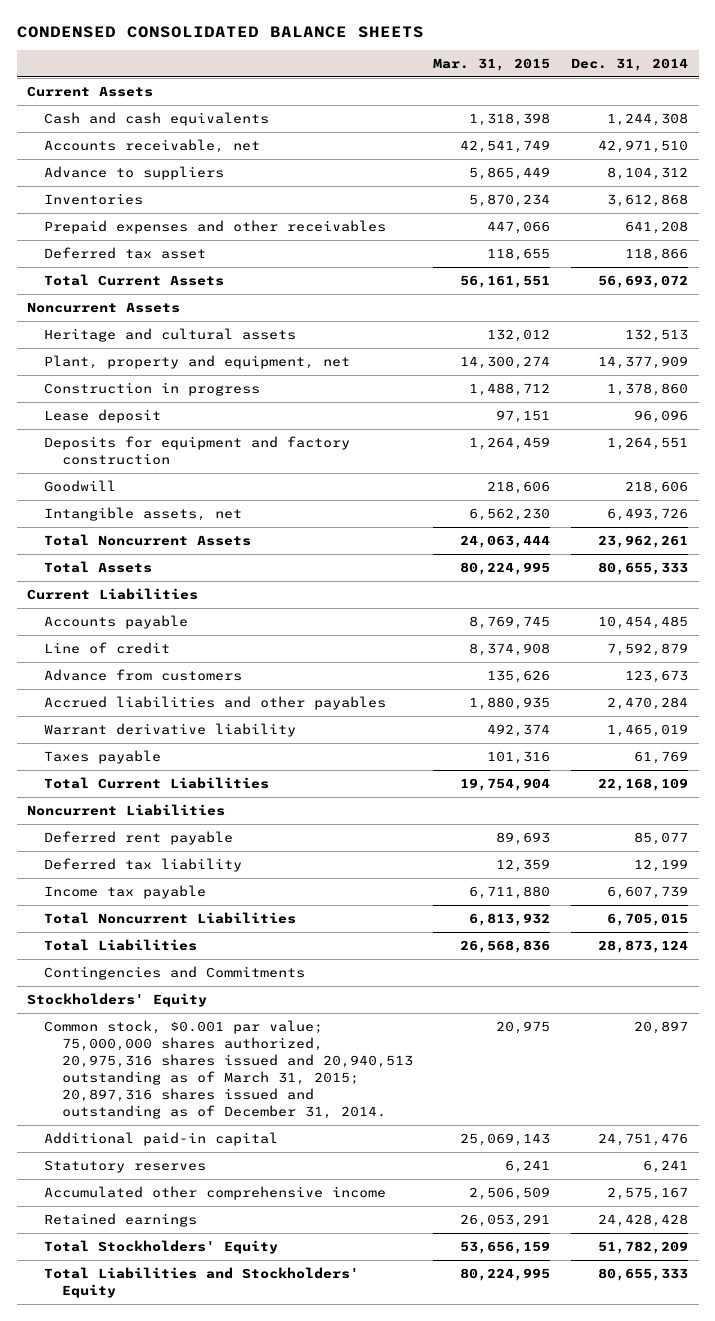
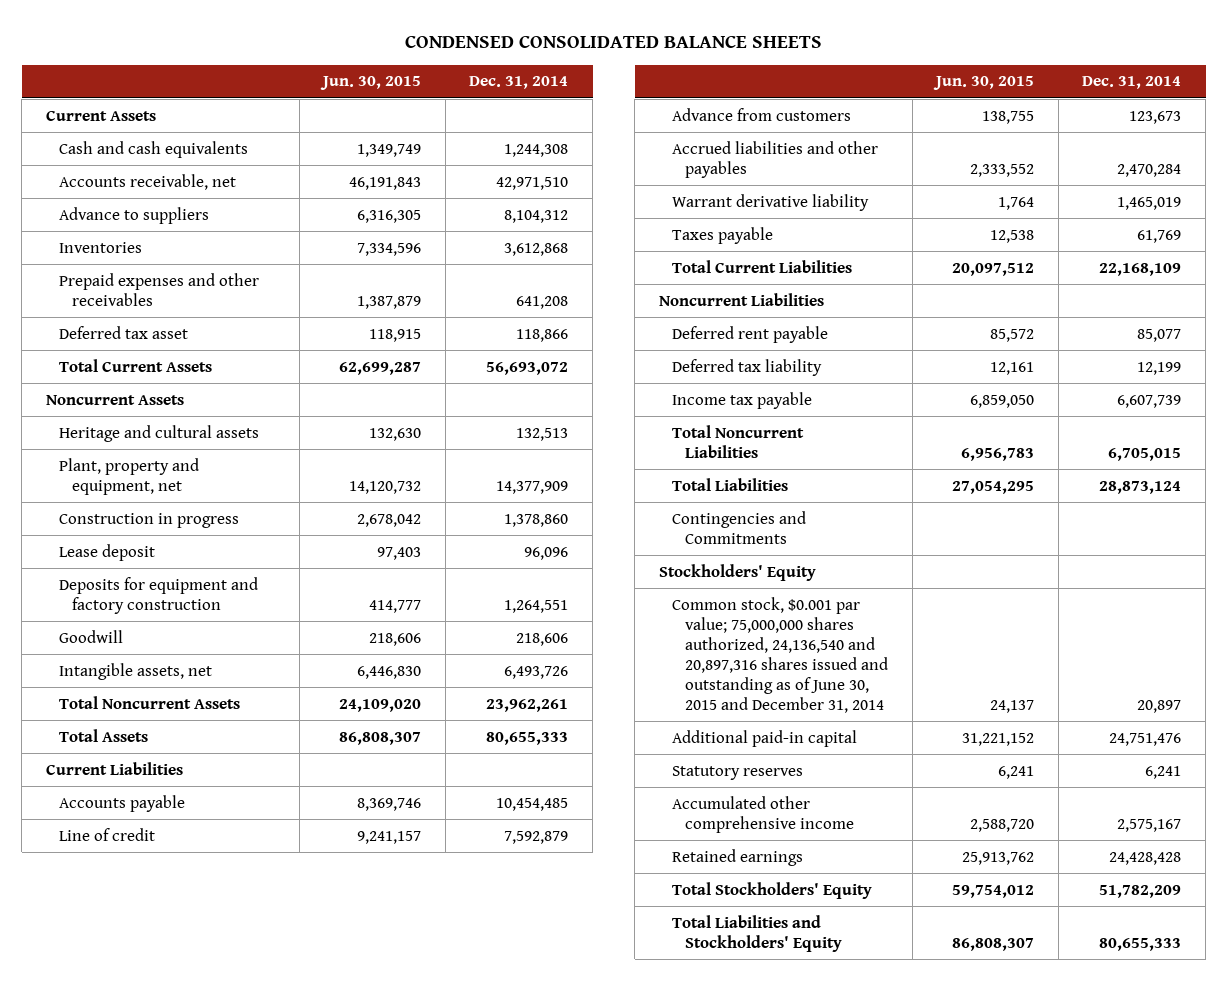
- | Mar. 31, 2015 | Dec. 31, 2014
+ | Jun. 30, 2015 | Dec. 31, 2014
- Common stock, $0.001 par value; 75,000,000 shares authorized, 20,975,316 shares issued and 20,940,513 outstanding as of March 31, 2015; 20,897,316 shares issued and outstanding as of December 31, 2014. | 20,975 | 20,897
+ Common stock, $0.001 par value; 75,000,000 shares authorized, 24,136,540 and 20,897,316 shares issued and outstanding as of June 30, 2015 and December 31, 2014 | 24,137 | 20,897

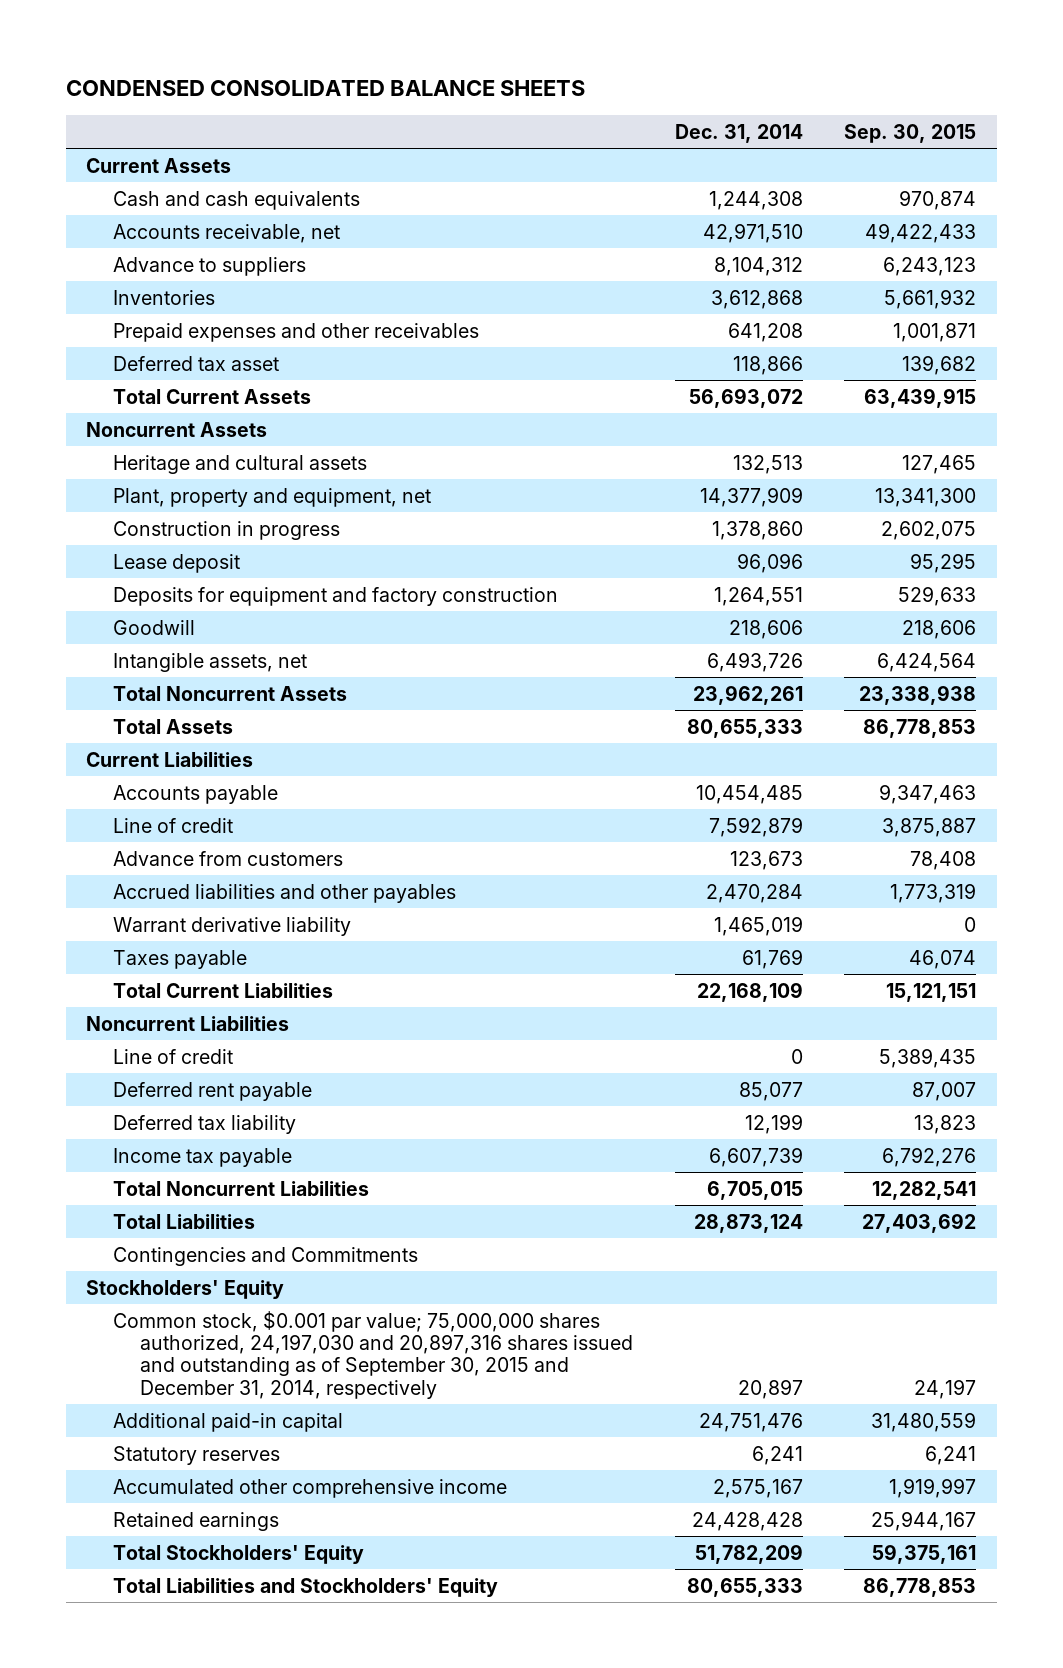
- | Jun. 30, 2015 | Dec. 31, 2014
+ | Dec. 31, 2014 | Sep. 30, 2015
+ Line of credit | 0 | 5,389,435
- Common stock, $0.001 par value; 75,000,000 shares authorized, 24,136,540 and 20,897,316 shares issued and outstanding as of June 30, 2015 and December 31, 2014 | 24,137 | 20,897
+ Common stock, $0.001 par value; 75,000,000 shares authorized, 24,197,030 and 20,897,316 shares issued and outstanding as of September 30, 2015 and December 31, 2014, respectively | 20,897 | 24,197

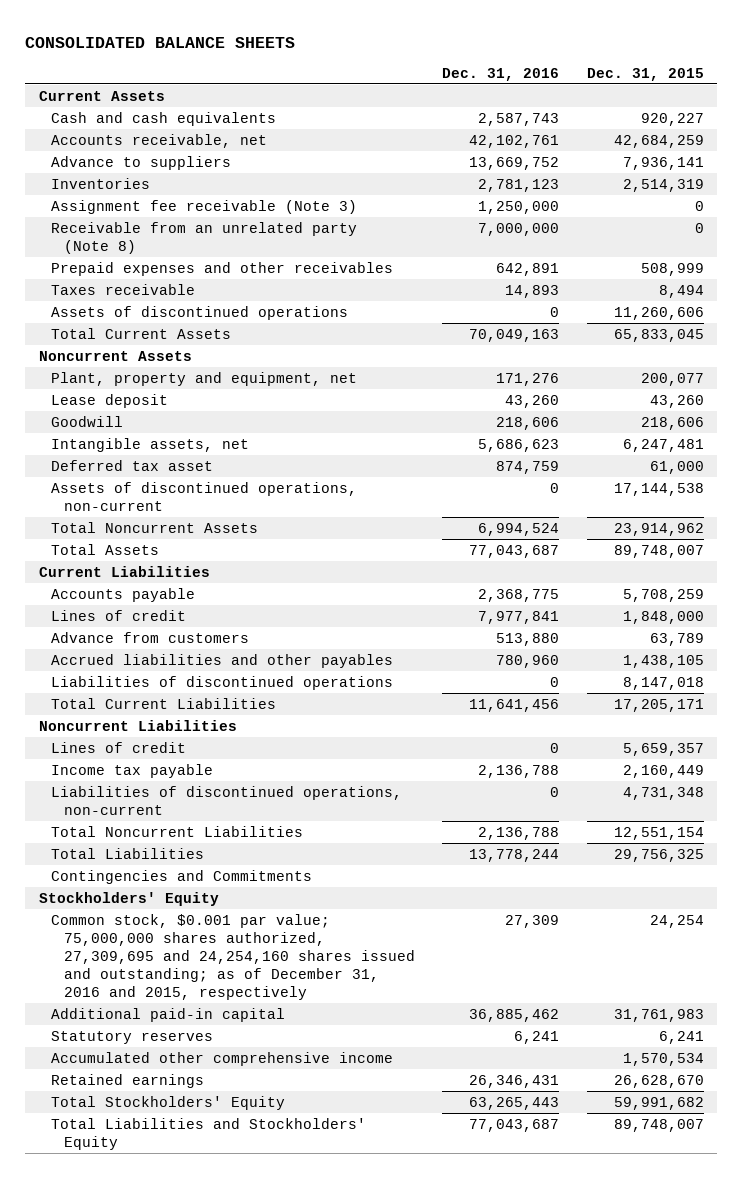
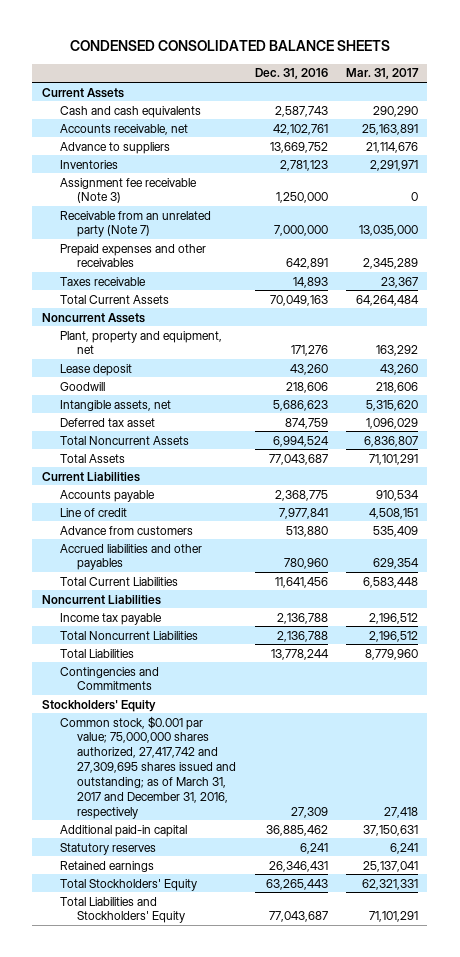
- CONSOLIDATED BALANCE SHEETS
+ CONDENSED CONSOLIDATED BALANCE SHEETS
- | Dec. 31, 2016 | Dec. 31, 2015
+ | Dec. 31, 2016 | Mar. 31, 2017
- Receivable from an unrelated party (Note 8) | 7,000,000 | 0
+ Receivable from an unrelated party (Note 7) | 7,000,000 | 13,035,000
- Assets of discontinued operations | 0 | 11,260,606
- Assets of discontinued operations, non-current | 0 | 17,144,538
- Lines of credit | 7,977,841 | 1,848,000
+ Line of credit | 7,977,841 | 4,508,151
- Liabilities of discontinued operations | 0 | 8,147,018
- Lines of credit | 0 | 5,659,357
- Liabilities of discontinued operations, non-current | 0 | 4,731,348
- Common stock, $0.001 par value; 75,000,000 shares authorized, 27,309,695 and 24,254,160 shares issued and outstanding; as of December 31, 2016 and 2015, respectively | 27,309 | 24,254
+ Common stock, $0.001 par value; 75,000,000 shares authorized, 27,417,742 and 27,309,695 shares issued and outstanding; as of March 31, 2017 and December 31, 2016, respectively | 27,309 | 27,418
- Accumulated other comprehensive income | | 1,570,534

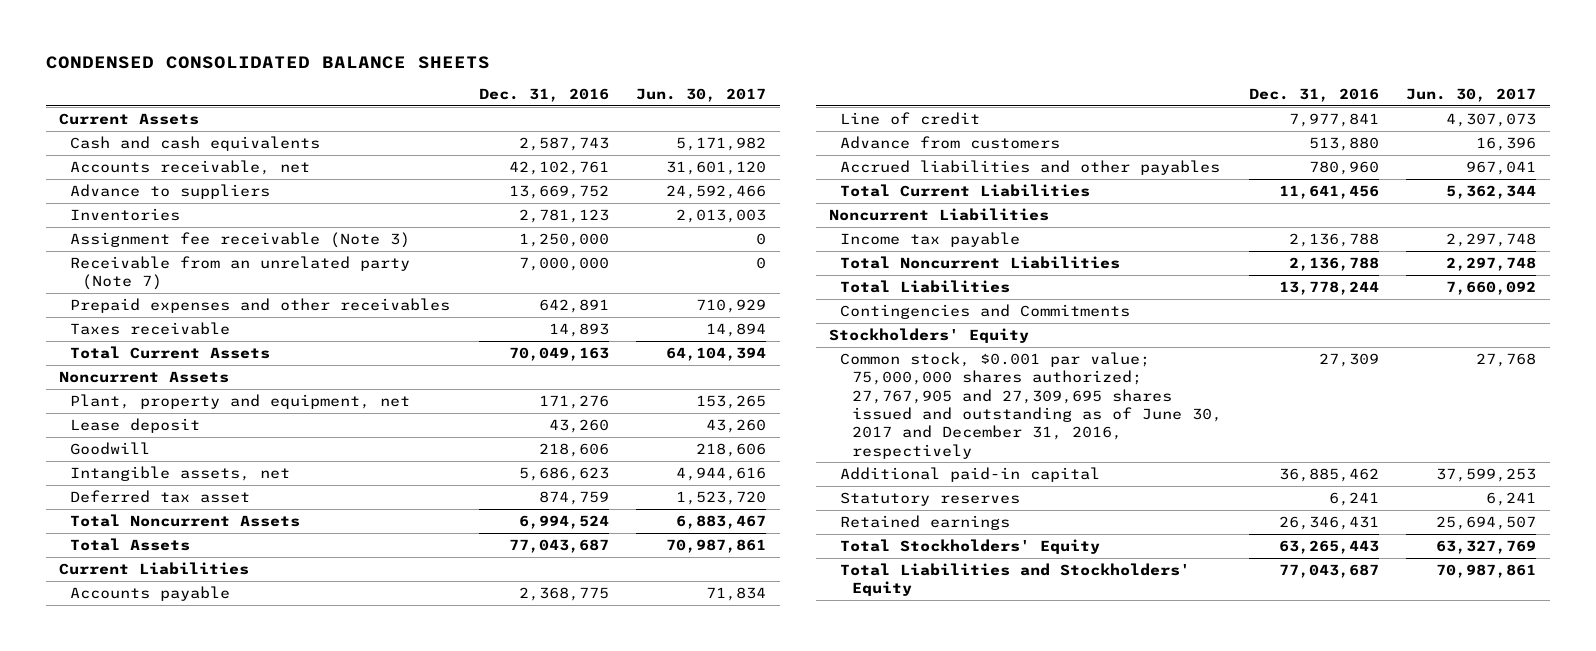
- | Dec. 31, 2016 | Mar. 31, 2017
+ | Dec. 31, 2016 | Jun. 30, 2017
- Common stock, $0.001 par value; 75,000,000 shares authorized, 27,417,742 and 27,309,695 shares issued and outstanding; as of March 31, 2017 and December 31, 2016, respectively | 27,309 | 27,418
+ Common stock, $0.001 par value; 75,000,000 shares authorized; 27,767,905 and 27,309,695 shares issued and outstanding as of June 30, 2017 and December 31, 2016, respectively | 27,309 | 27,768

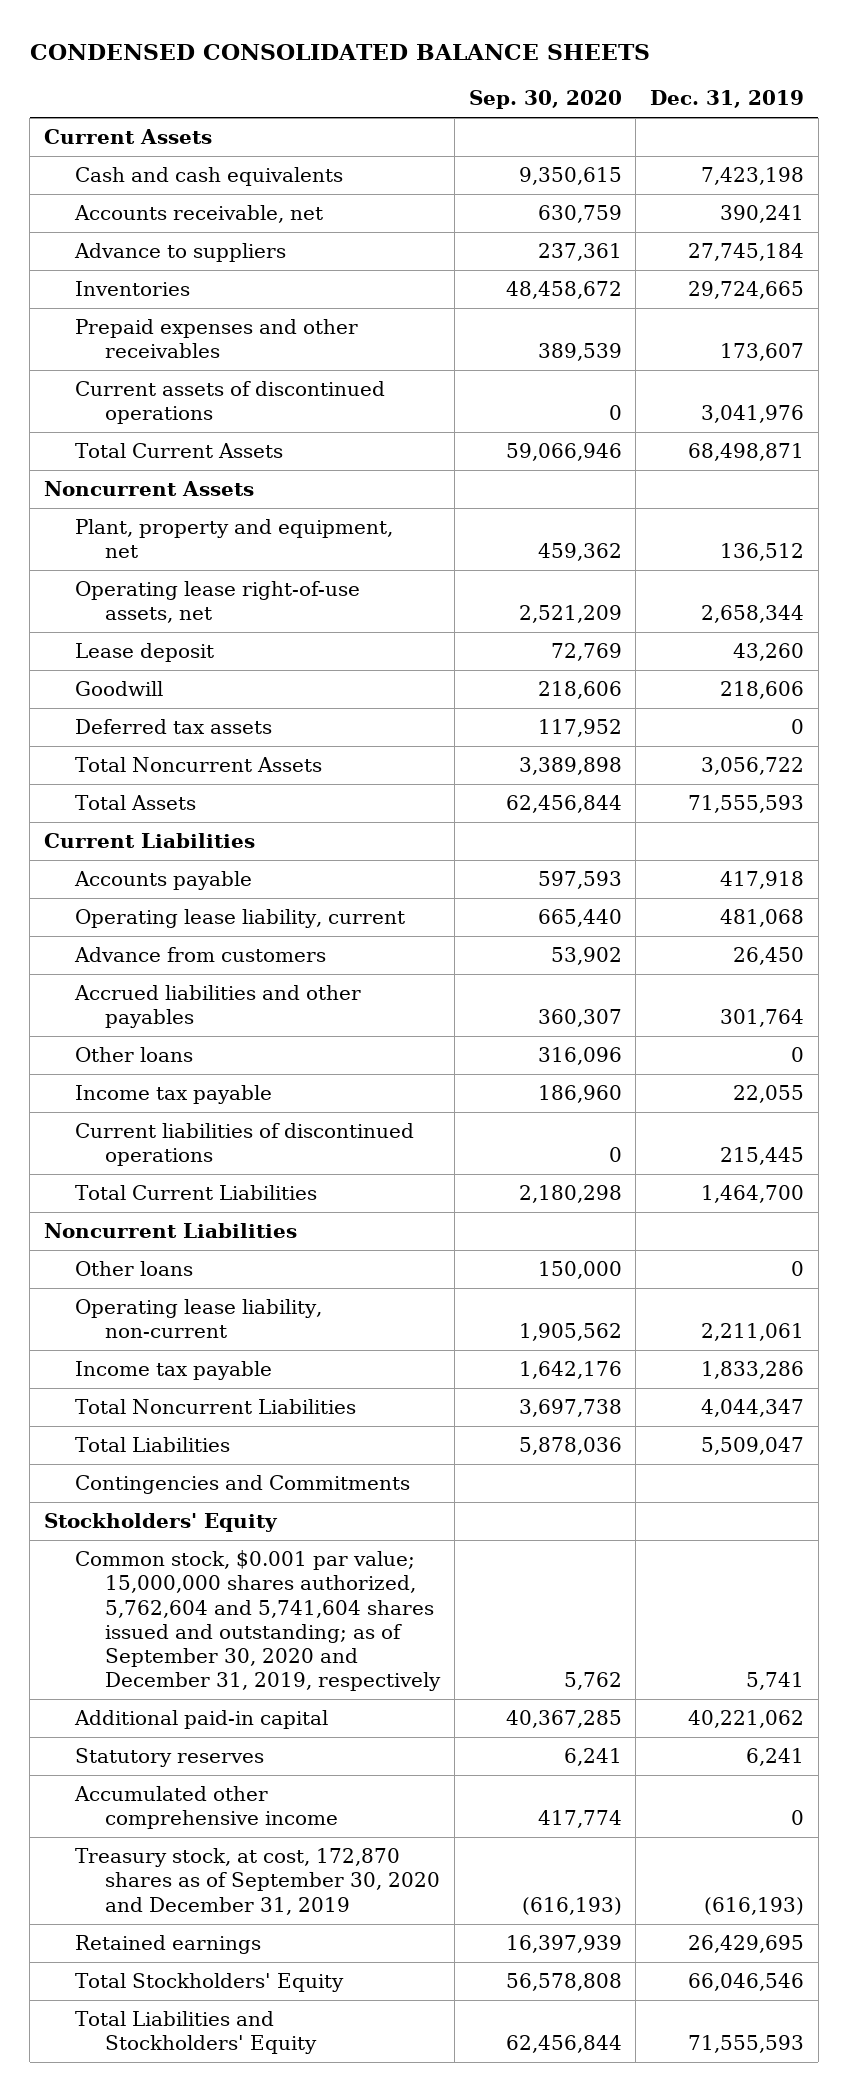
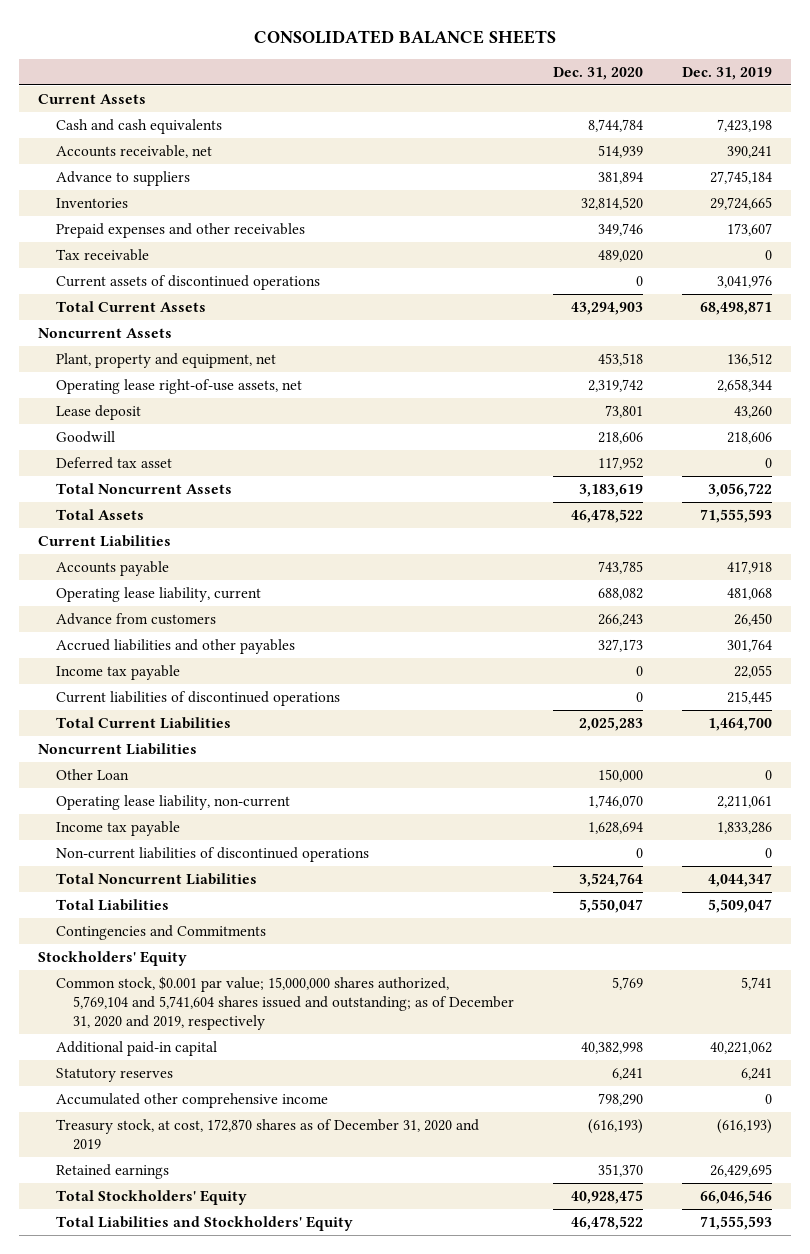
- CONDENSED CONSOLIDATED BALANCE SHEETS
+ CONSOLIDATED BALANCE SHEETS
- | Sep. 30, 2020 | Dec. 31, 2019
+ | Dec. 31, 2020 | Dec. 31, 2019
+ Tax receivable | 489,020 | 0
- Deferred tax assets | 117,952 | 0
+ Deferred tax asset | 117,952 | 0
- Other loans | 316,096 | 0
- Other loans | 150,000 | 0
+ Other Loan | 150,000 | 0
+ Non-current liabilities of discontinued operations | 0 | 0
- Common stock, $0.001 par value; 15,000,000 shares authorized, 5,762,604 and 5,741,604 shares issued and outstanding; as of September 30, 2020 and December 31, 2019, respectively | 5,762 | 5,741
+ Common stock, $0.001 par value; 15,000,000 shares authorized, 5,769,104 and 5,741,604 shares issued and outstanding; as of December 31, 2020 and 2019, respectively | 5,769 | 5,741
- Treasury stock, at cost, 172,870 shares as of September 30, 2020 and December 31, 2019 | (616,193) | (616,193)
+ Treasury stock, at cost, 172,870 shares as of December 31, 2020 and 2019 | (616,193) | (616,193)

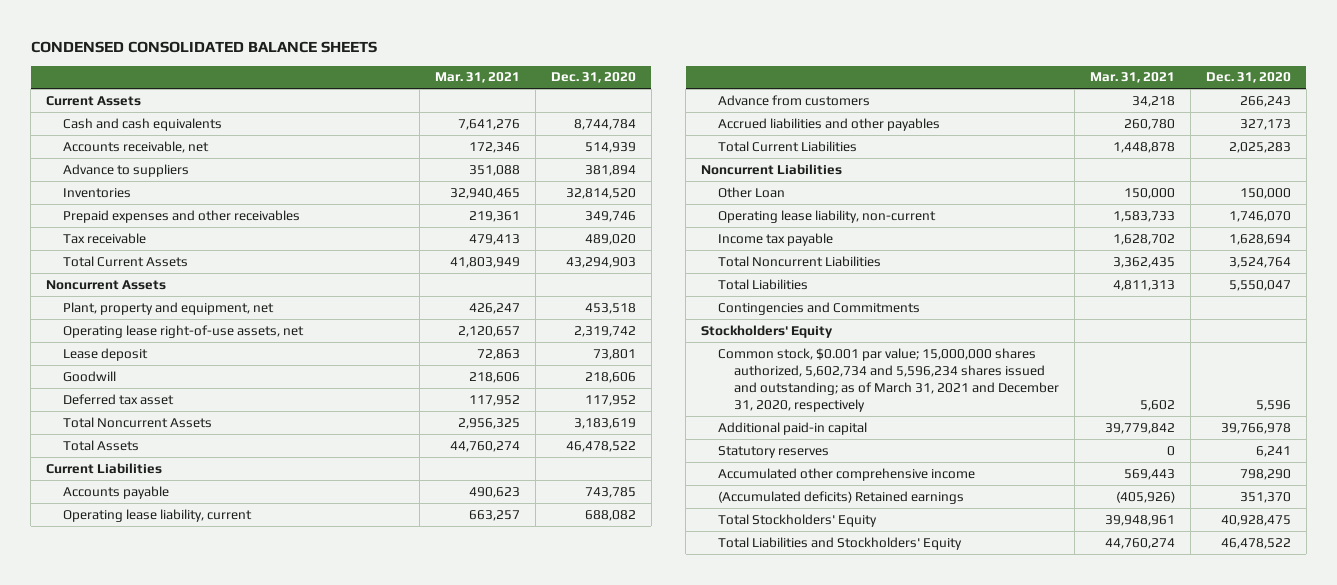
- CONSOLIDATED BALANCE SHEETS
+ CONDENSED CONSOLIDATED BALANCE SHEETS
- | Dec. 31, 2020 | Dec. 31, 2019
+ | Mar. 31, 2021 | Dec. 31, 2020
- Current assets of discontinued operations | 0 | 3,041,976
- Income tax payable | 0 | 22,055
- Current liabilities of discontinued operations | 0 | 215,445
- Non-current liabilities of discontinued operations | 0 | 0
- Common stock, $0.001 par value; 15,000,000 shares authorized, 5,769,104 and 5,741,604 shares issued and outstanding; as of December 31, 2020 and 2019, respectively | 5,769 | 5,741
- Additional paid-in capital | 40,382,998 | 40,221,062
+ Common stock, $0.001 par value; 15,000,000 shares authorized, 5,602,734 and 5,596,234 shares issued and outstanding; as of March 31, 2021 and December 31, 2020, respectively | 5,602 | 5,596
+ Additional paid-in capital | 39,779,842 | 39,766,978
- Treasury stock, at cost, 172,870 shares as of December 31, 2020 and 2019 | (616,193) | (616,193)
- Retained earnings | 351,370 | 26,429,695
+ (Accumulated deficits) Retained earnings | (405,926) | 351,370

